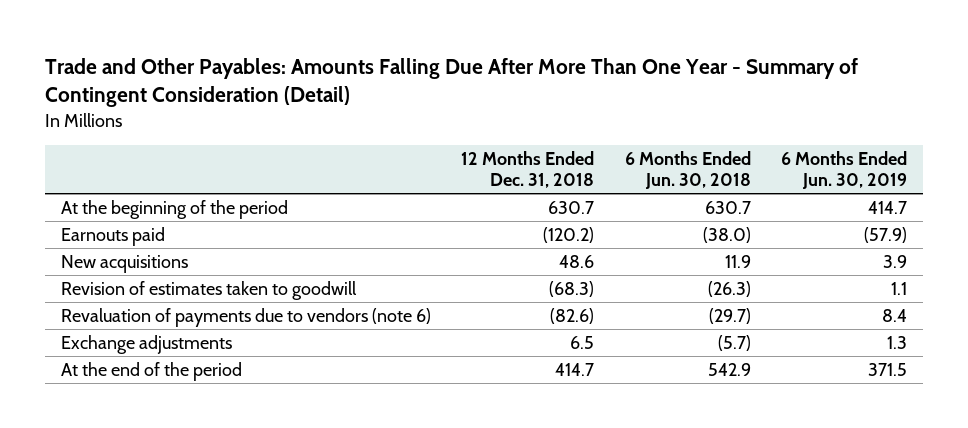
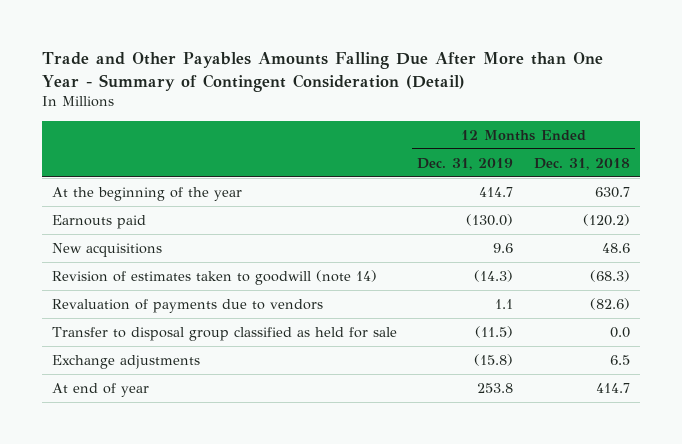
- Trade and Other Payables: Amounts Falling Due After More Than One Year - Summary of Contingent Consideration (Detail)
+ Trade and Other Payables Amounts Falling Due After More than One Year - Summary of Contingent Consideration (Detail)
- | 12 Months Ended Dec. 31, 2018 | 6 Months Ended Jun. 30, 2018 | 6 Months Ended Jun. 30, 2019
+ | 12 Months Ended Dec. 31, 2019 | 12 Months Ended Dec. 31, 2018
- At the beginning of the period | 630.7 | 630.7 | 414.7
+ At the beginning of the year | 414.7 | 630.7
- Revision of estimates taken to goodwill | (68.3) | (26.3) | 1.1
- Revaluation of payments due to vendors (note 6) | (82.6) | (29.7) | 8.4
+ Revision of estimates taken to goodwill (note 14) | (14.3) | (68.3)
+ Revaluation of payments due to vendors | 1.1 | (82.6)
+ Transfer to disposal group classified as held for sale | (11.5) | 0.0
- At the end of the period | 414.7 | 542.9 | 371.5
+ At end of year | 253.8 | 414.7

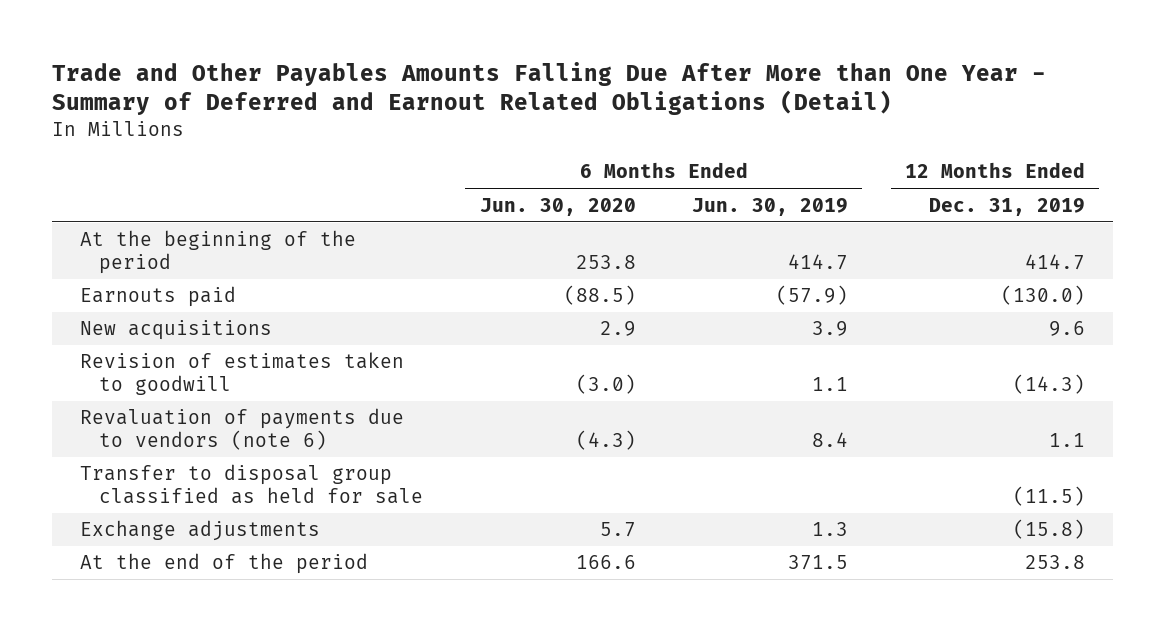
- Trade and Other Payables Amounts Falling Due After More than One Year - Summary of Contingent Consideration (Detail)
+ Trade and Other Payables Amounts Falling Due After More than One Year - Summary of Deferred and Earnout Related Obligations (Detail)
- | 12 Months Ended Dec. 31, 2019 | 12 Months Ended Dec. 31, 2018
+ | 6 Months Ended Jun. 30, 2020 | 6 Months Ended Jun. 30, 2019 | 12 Months Ended Dec. 31, 2019
- At the beginning of the year | 414.7 | 630.7
+ At the beginning of the period | 253.8 | 414.7 | 414.7
- Revision of estimates taken to goodwill (note 14) | (14.3) | (68.3)
- Revaluation of payments due to vendors | 1.1 | (82.6)
+ Revision of estimates taken to goodwill | (3.0) | 1.1 | (14.3)
+ Revaluation of payments due to vendors (note 6) | (4.3) | 8.4 | 1.1
- At end of year | 253.8 | 414.7
+ At the end of the period | 166.6 | 371.5 | 253.8

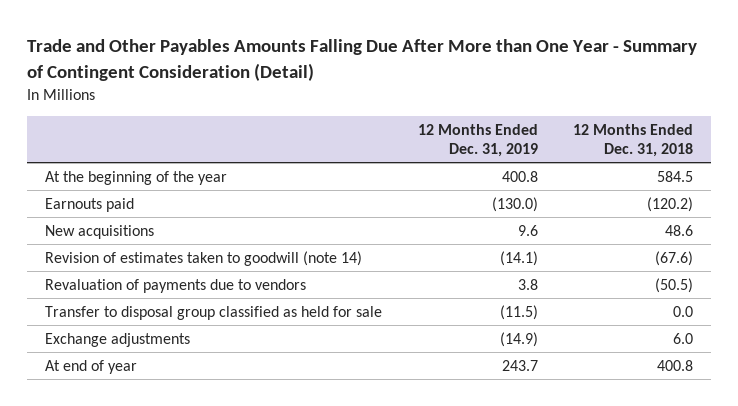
- Trade and Other Payables Amounts Falling Due After More than One Year - Summary of Deferred and Earnout Related Obligations (Detail)
+ Trade and Other Payables Amounts Falling Due After More than One Year - Summary of Contingent Consideration (Detail)
- | 6 Months Ended Jun. 30, 2020 | 6 Months Ended Jun. 30, 2019 | 12 Months Ended Dec. 31, 2019
+ | 12 Months Ended Dec. 31, 2019 | 12 Months Ended Dec. 31, 2018
- At the beginning of the period | 253.8 | 414.7 | 414.7
+ At the beginning of the year | 400.8 | 584.5
- Revision of estimates taken to goodwill | (3.0) | 1.1 | (14.3)
- Revaluation of payments due to vendors (note 6) | (4.3) | 8.4 | 1.1
+ Revision of estimates taken to goodwill (note 14) | (14.1) | (67.6)
+ Revaluation of payments due to vendors | 3.8 | (50.5)
- Exchange adjustments | 5.7 | 1.3 | (15.8)
- At the end of the period | 166.6 | 371.5 | 253.8
+ Exchange adjustments | (14.9) | 6.0
+ At end of year | 243.7 | 400.8

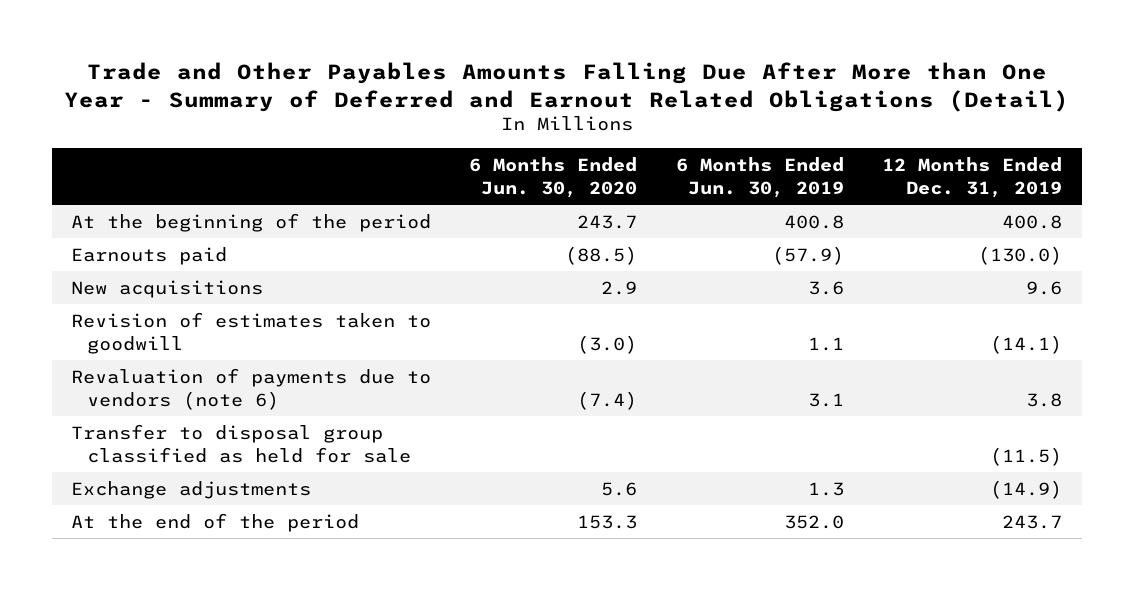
- Trade and Other Payables Amounts Falling Due After More than One Year - Summary of Contingent Consideration (Detail)
+ Trade and Other Payables Amounts Falling Due After More than One Year - Summary of Deferred and Earnout Related Obligations (Detail)
- | 12 Months Ended Dec. 31, 2019 | 12 Months Ended Dec. 31, 2018
+ | 6 Months Ended Jun. 30, 2020 | 6 Months Ended Jun. 30, 2019 | 12 Months Ended Dec. 31, 2019
- At the beginning of the year | 400.8 | 584.5
+ At the beginning of the period | 243.7 | 400.8 | 400.8
- Revision of estimates taken to goodwill (note 14) | (14.1) | (67.6)
- Revaluation of payments due to vendors | 3.8 | (50.5)
+ Revision of estimates taken to goodwill | (3.0) | 1.1 | (14.1)
+ Revaluation of payments due to vendors (note 6) | (7.4) | 3.1 | 3.8
- At end of year | 243.7 | 400.8
+ At the end of the period | 153.3 | 352.0 | 243.7

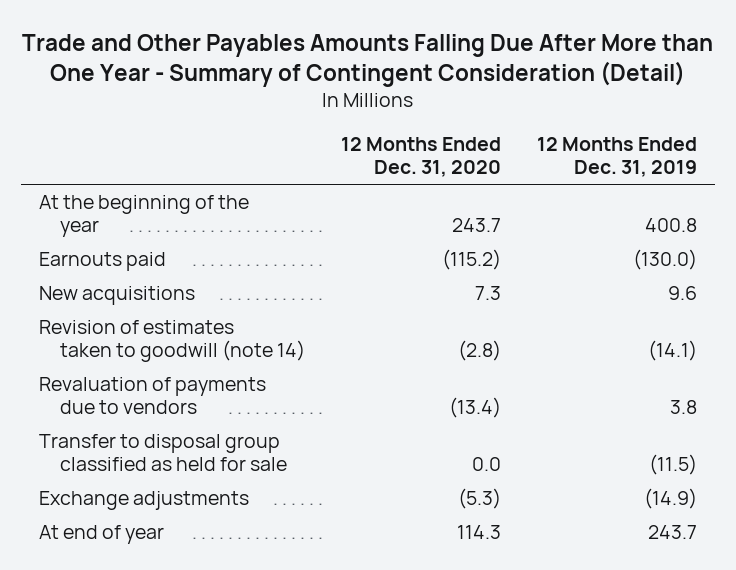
- Trade and Other Payables Amounts Falling Due After More than One Year - Summary of Deferred and Earnout Related Obligations (Detail)
+ Trade and Other Payables Amounts Falling Due After More than One Year - Summary of Contingent Consideration (Detail)
- | 6 Months Ended Jun. 30, 2020 | 6 Months Ended Jun. 30, 2019 | 12 Months Ended Dec. 31, 2019
+ | 12 Months Ended Dec. 31, 2020 | 12 Months Ended Dec. 31, 2019
- At the beginning of the period | 243.7 | 400.8 | 400.8
+ At the beginning of the year | 243.7 | 400.8
- Revision of estimates taken to goodwill | (3.0) | 1.1 | (14.1)
- Revaluation of payments due to vendors (note 6) | (7.4) | 3.1 | 3.8
+ Revision of estimates taken to goodwill (note 14) | (2.8) | (14.1)
+ Revaluation of payments due to vendors | (13.4) | 3.8
- At the end of the period | 153.3 | 352.0 | 243.7
+ At end of year | 114.3 | 243.7

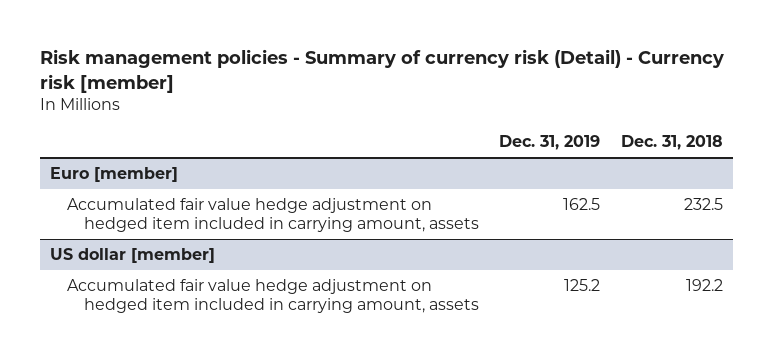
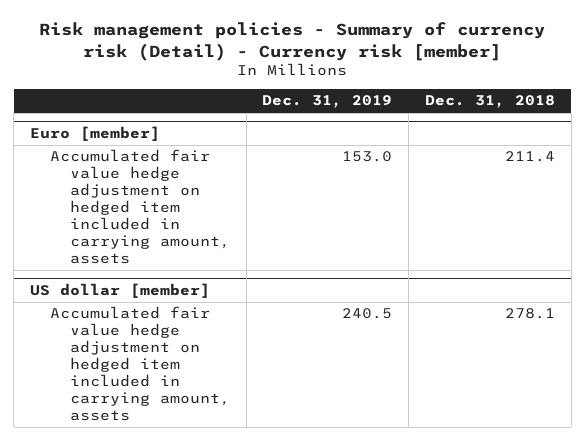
@ Euro [member]
- Accumulated fair value hedge adjustment on hedged item included in carrying amount, assets | 162.5 | 232.5
+ Accumulated fair value hedge adjustment on hedged item included in carrying amount, assets | 153.0 | 211.4
@ US dollar [member]
- Accumulated fair value hedge adjustment on hedged item included in carrying amount, assets | 125.2 | 192.2
+ Accumulated fair value hedge adjustment on hedged item included in carrying amount, assets | 240.5 | 278.1

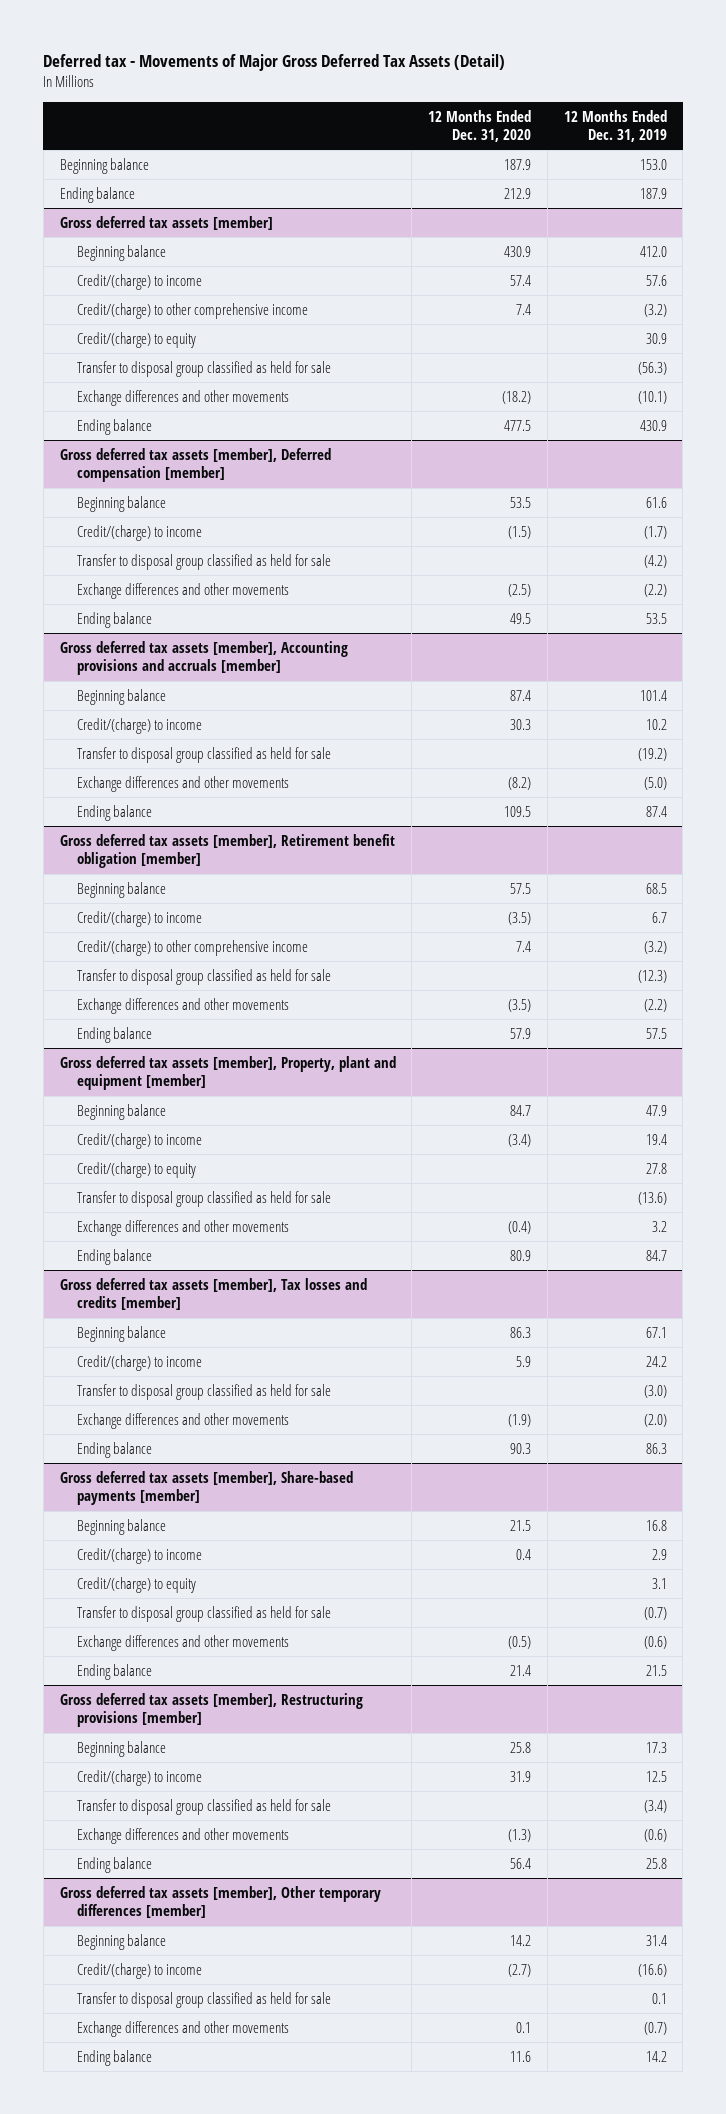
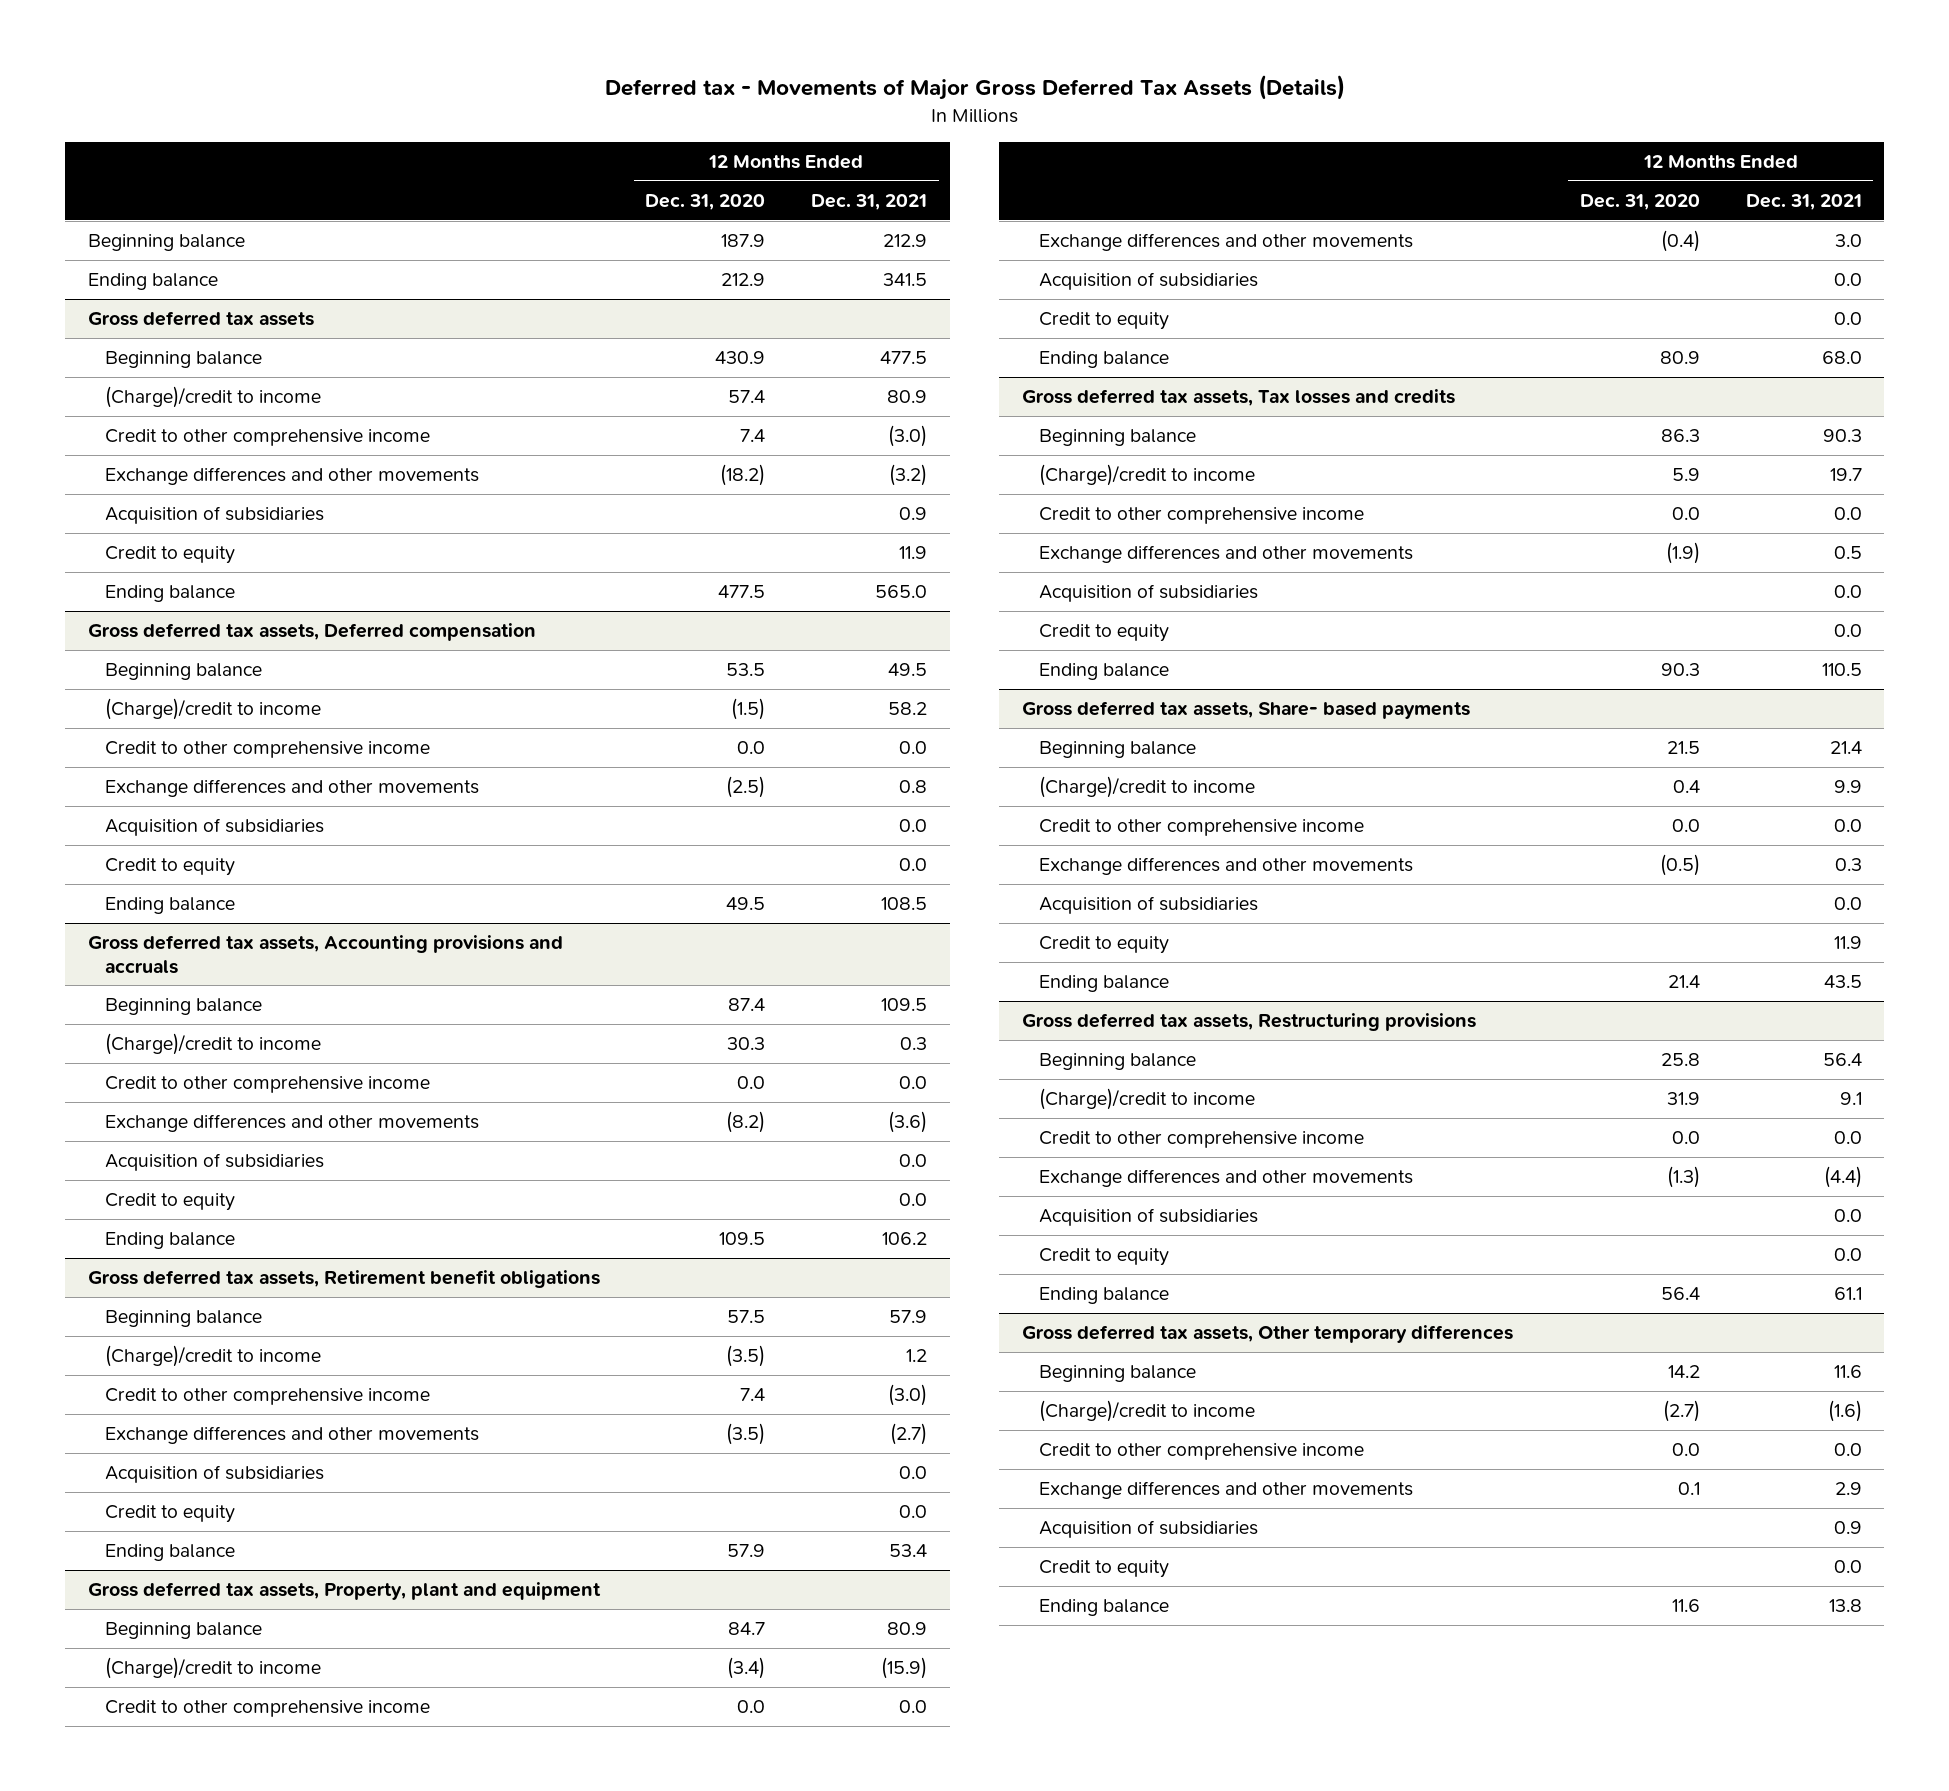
- Deferred tax - Movements of Major Gross Deferred Tax Assets (Detail)
+ Deferred tax - Movements of Major Gross Deferred Tax Assets (Details)
- | 12 Months Ended Dec. 31, 2020 | 12 Months Ended Dec. 31, 2019
+ | 12 Months Ended Dec. 31, 2020 | 12 Months Ended Dec. 31, 2021
- Gross deferred tax assets [member]
+ Gross deferred tax assets
- Credit/(charge) to income | 57.4 | 57.6
- Credit/(charge) to other comprehensive income | 7.4 | (3.2)
- Credit/(charge) to equity | | 30.9
- Transfer to disposal group classified as held for sale | | (56.3)
+ (Charge)/credit to income | 57.4 | 80.9
+ Credit to other comprehensive income | 7.4 | (3.0)
+ Acquisition of subsidiaries | | 0.9
+ Credit to equity | | 11.9
- Gross deferred tax assets [member], Deferred compensation [member]
+ Gross deferred tax assets, Deferred compensation
- Credit/(charge) to income | (1.5) | (1.7)
- Transfer to disposal group classified as held for sale | | (4.2)
+ (Charge)/credit to income | (1.5) | 58.2
+ Credit to other comprehensive income | 0.0 | 0.0
+ Acquisition of subsidiaries | | 0.0
+ Credit to equity | | 0.0
- Gross deferred tax assets [member], Accounting provisions and accruals [member]
+ Gross deferred tax assets, Accounting provisions and accruals
- Credit/(charge) to income | 30.3 | 10.2
- Transfer to disposal group classified as held for sale | | (19.2)
+ (Charge)/credit to income | 30.3 | 0.3
+ Credit to other comprehensive income | 0.0 | 0.0
+ Acquisition of subsidiaries | | 0.0
+ Credit to equity | | 0.0
- Gross deferred tax assets [member], Retirement benefit obligation [member]
+ Gross deferred tax assets, Retirement benefit obligations
- Credit/(charge) to income | (3.5) | 6.7
- Credit/(charge) to other comprehensive income | 7.4 | (3.2)
- Transfer to disposal group classified as held for sale | | (12.3)
+ (Charge)/credit to income | (3.5) | 1.2
+ Credit to other comprehensive income | 7.4 | (3.0)
+ Acquisition of subsidiaries | | 0.0
+ Credit to equity | | 0.0
- Gross deferred tax assets [member], Property, plant and equipment [member]
+ Gross deferred tax assets, Property, plant and equipment
- Credit/(charge) to income | (3.4) | 19.4
- Credit/(charge) to equity | | 27.8
- Transfer to disposal group classified as held for sale | | (13.6)
+ (Charge)/credit to income | (3.4) | (15.9)
+ Credit to other comprehensive income | 0.0 | 0.0
+ Acquisition of subsidiaries | | 0.0
+ Credit to equity | | 0.0
- Gross deferred tax assets [member], Tax losses and credits [member]
+ Gross deferred tax assets, Tax losses and credits
- Credit/(charge) to income | 5.9 | 24.2
- Transfer to disposal group classified as held for sale | | (3.0)
+ (Charge)/credit to income | 5.9 | 19.7
+ Credit to other comprehensive income | 0.0 | 0.0
+ Acquisition of subsidiaries | | 0.0
+ Credit to equity | | 0.0
- Gross deferred tax assets [member], Share-based payments [member]
+ Gross deferred tax assets, Share- based payments
- Credit/(charge) to income | 0.4 | 2.9
- Credit/(charge) to equity | | 3.1
- Transfer to disposal group classified as held for sale | | (0.7)
+ (Charge)/credit to income | 0.4 | 9.9
+ Credit to other comprehensive income | 0.0 | 0.0
+ Acquisition of subsidiaries | | 0.0
+ Credit to equity | | 11.9
- Gross deferred tax assets [member], Restructuring provisions [member]
+ Gross deferred tax assets, Restructuring provisions
- Credit/(charge) to income | 31.9 | 12.5
- Transfer to disposal group classified as held for sale | | (3.4)
+ (Charge)/credit to income | 31.9 | 9.1
+ Credit to other comprehensive income | 0.0 | 0.0
+ Acquisition of subsidiaries | | 0.0
+ Credit to equity | | 0.0
- Gross deferred tax assets [member], Other temporary differences [member]
+ Gross deferred tax assets, Other temporary differences
- Credit/(charge) to income | (2.7) | (16.6)
- Transfer to disposal group classified as held for sale | | 0.1
+ (Charge)/credit to income | (2.7) | (1.6)
+ Credit to other comprehensive income | 0.0 | 0.0
+ Acquisition of subsidiaries | | 0.9
+ Credit to equity | | 0.0

